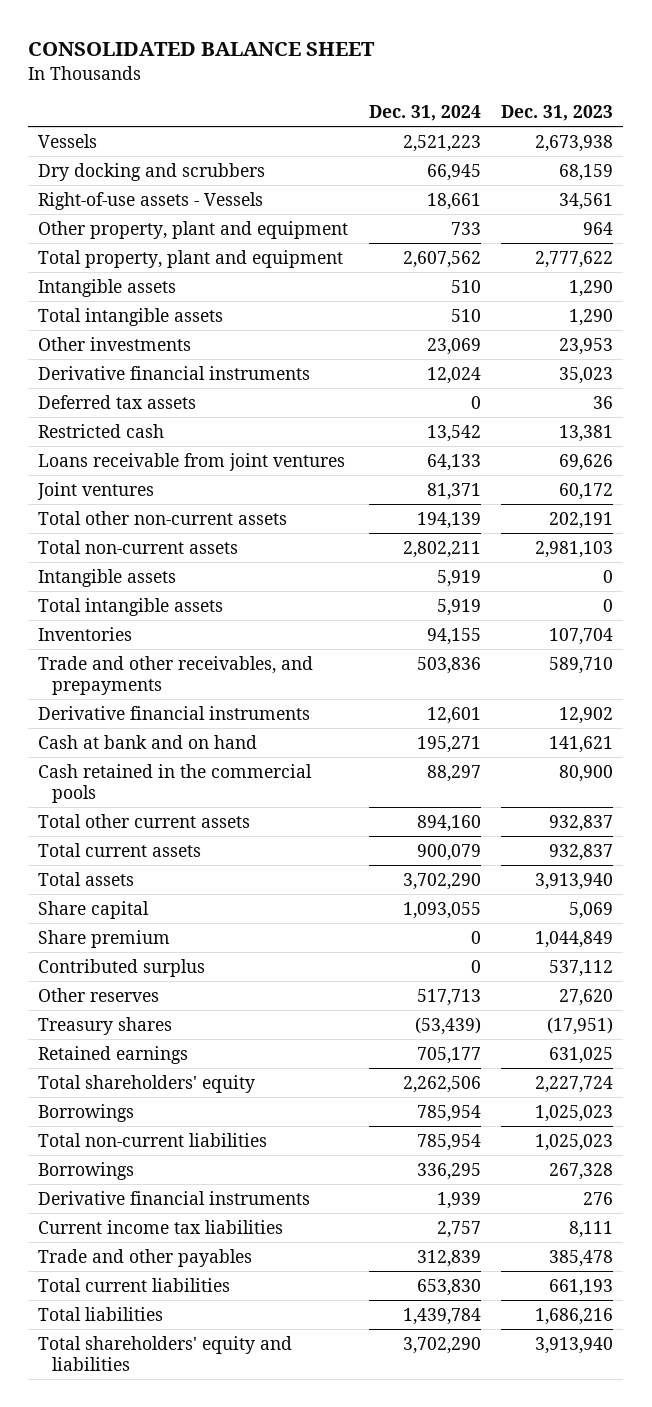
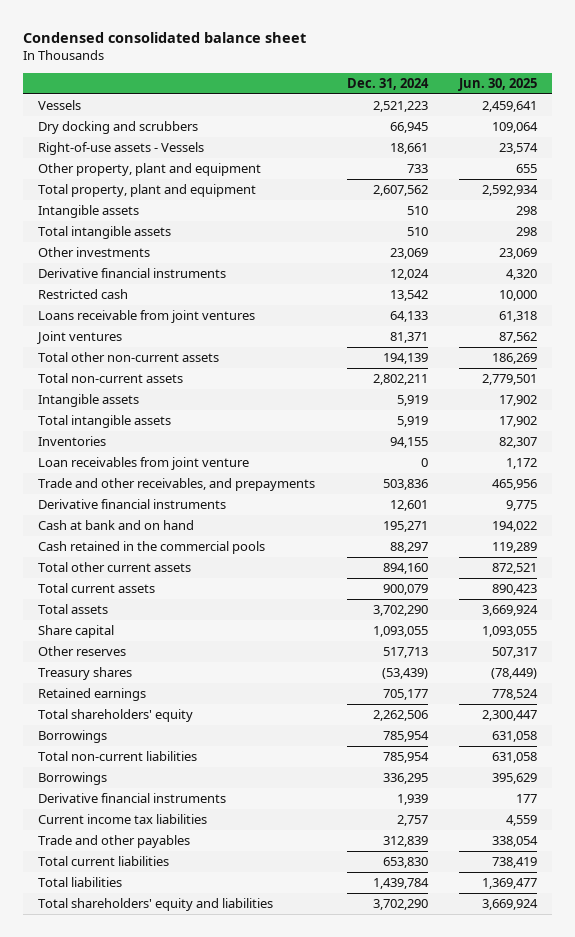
- CONSOLIDATED BALANCE SHEET
+ Condensed consolidated balance sheet
- | Dec. 31, 2024 | Dec. 31, 2023
+ | Dec. 31, 2024 | Jun. 30, 2025
- Deferred tax assets | 0 | 36
+ Loan receivables from joint venture | 0 | 1,172
- Share premium | 0 | 1,044,849
- Contributed surplus | 0 | 537,112

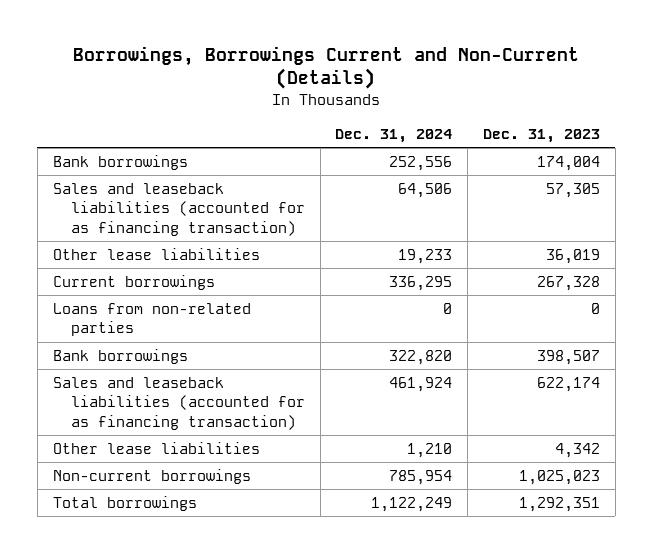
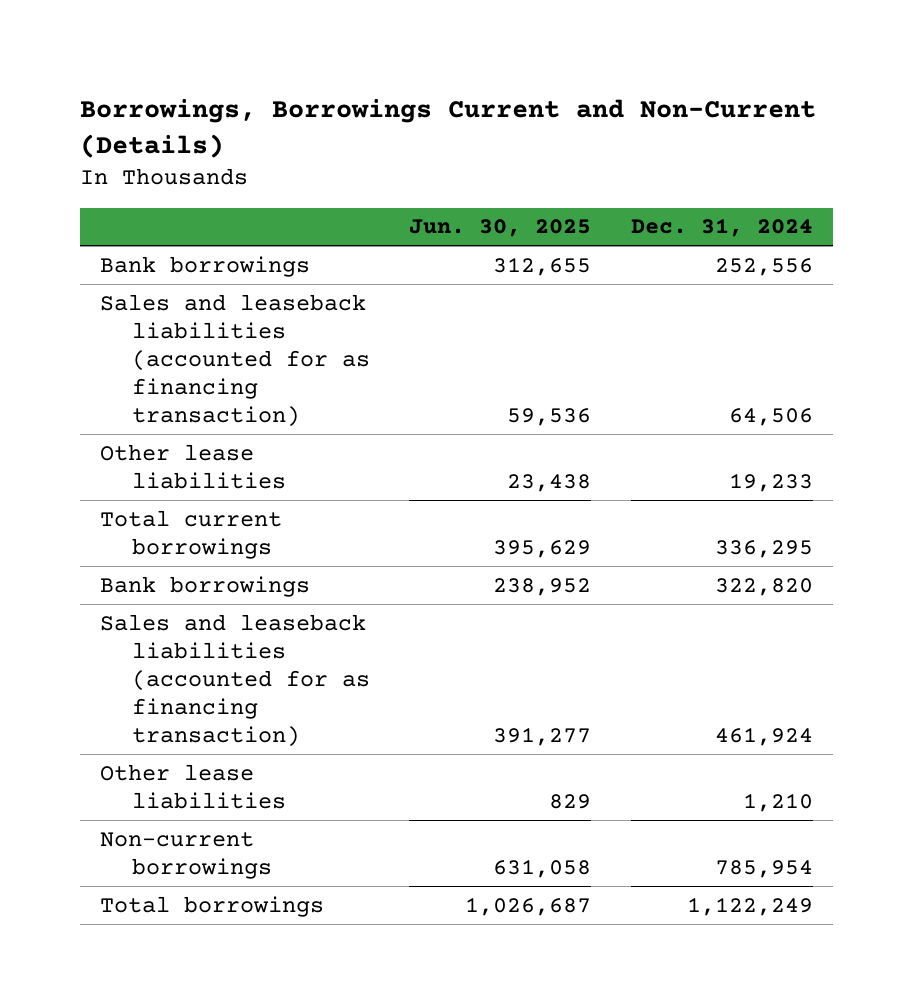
- | Dec. 31, 2024 | Dec. 31, 2023
+ | Jun. 30, 2025 | Dec. 31, 2024
- Current borrowings | 336,295 | 267,328
- Loans from non-related parties | 0 | 0
+ Total current borrowings | 395,629 | 336,295

